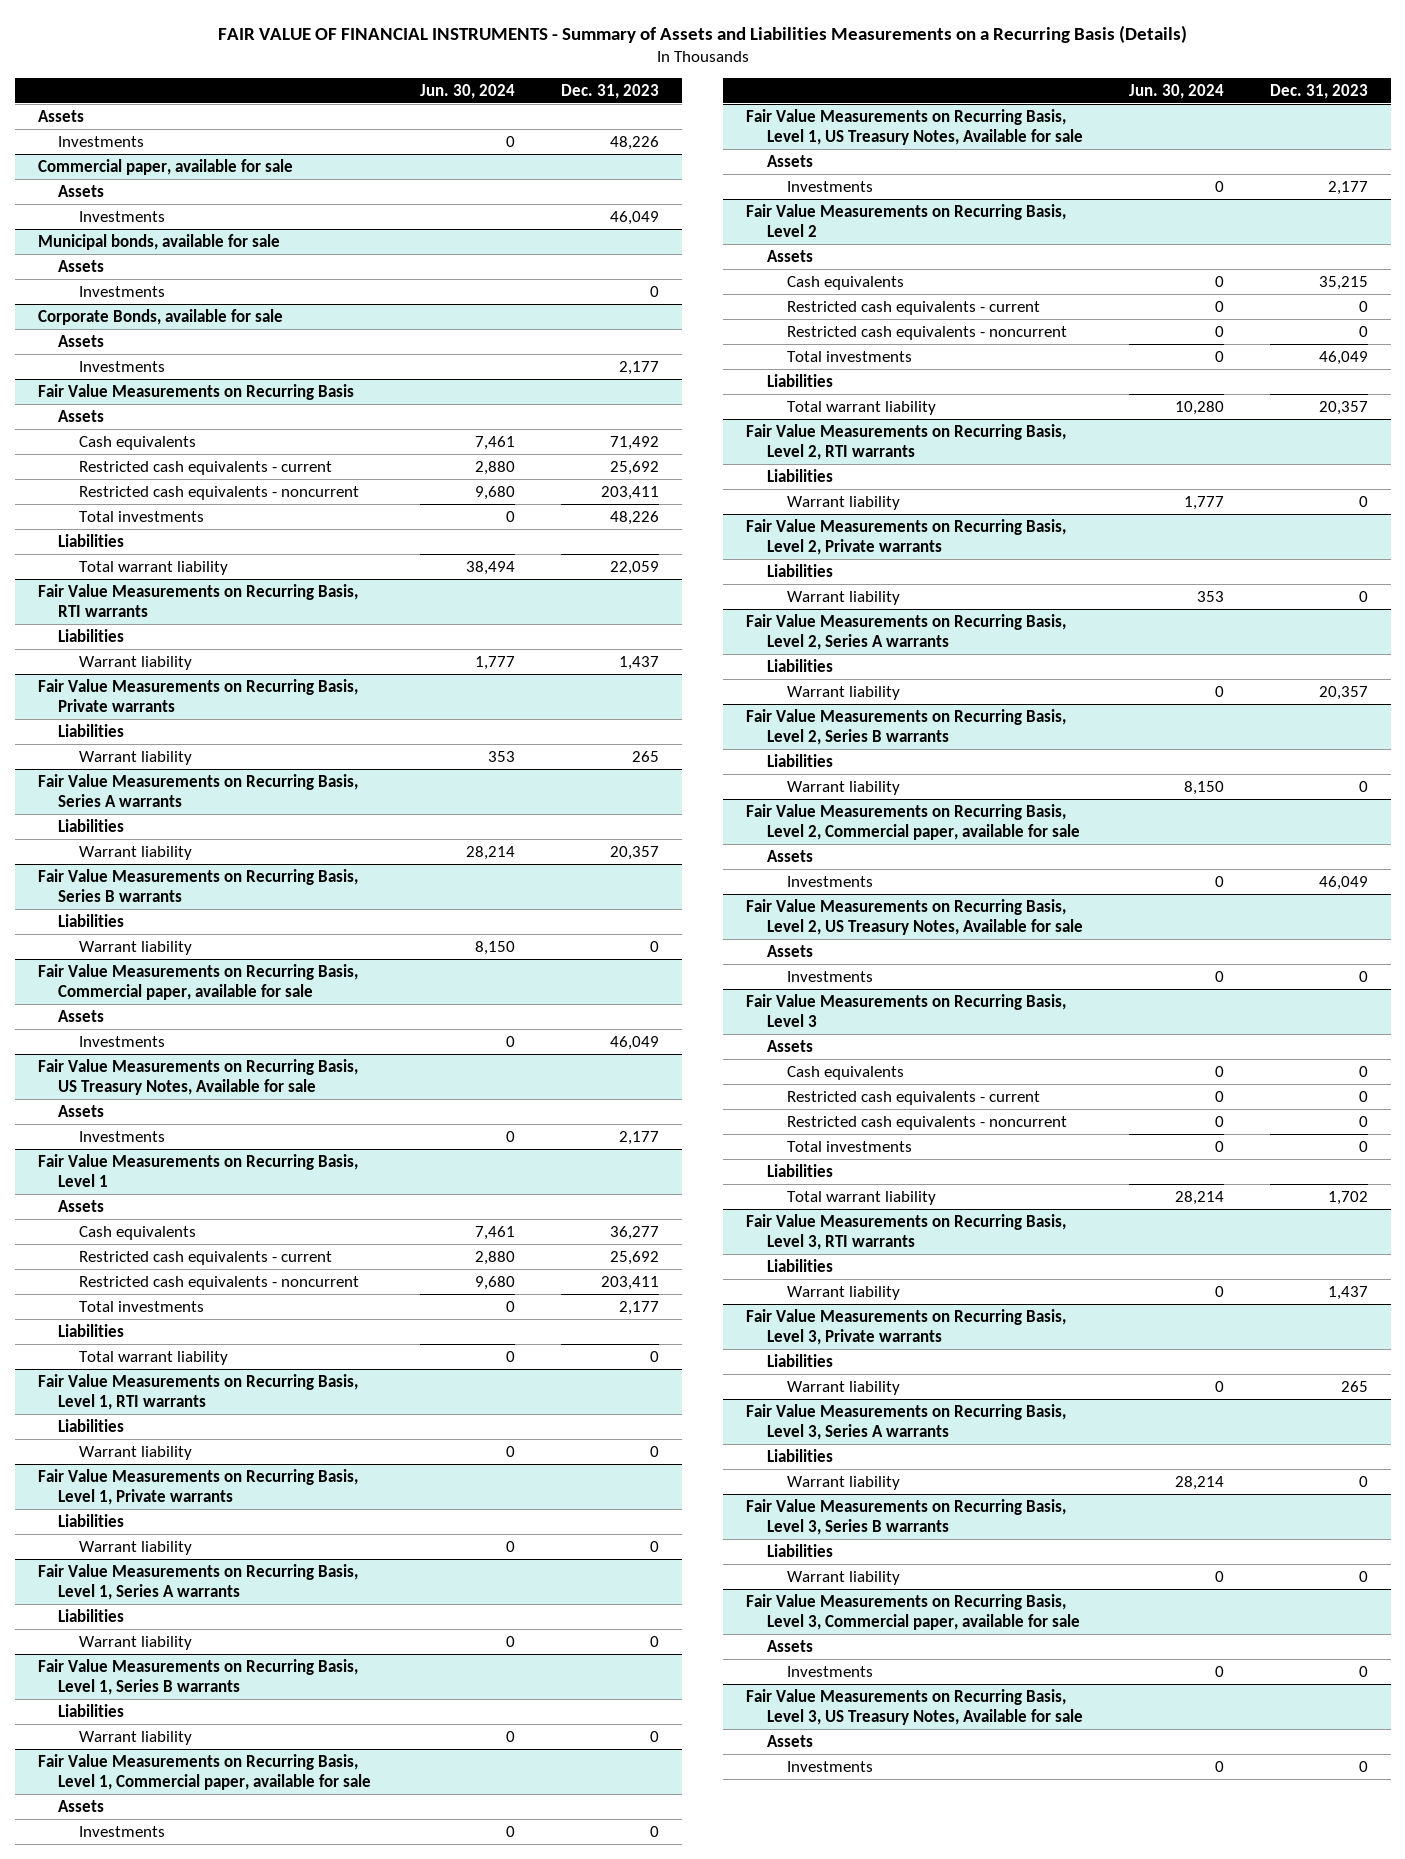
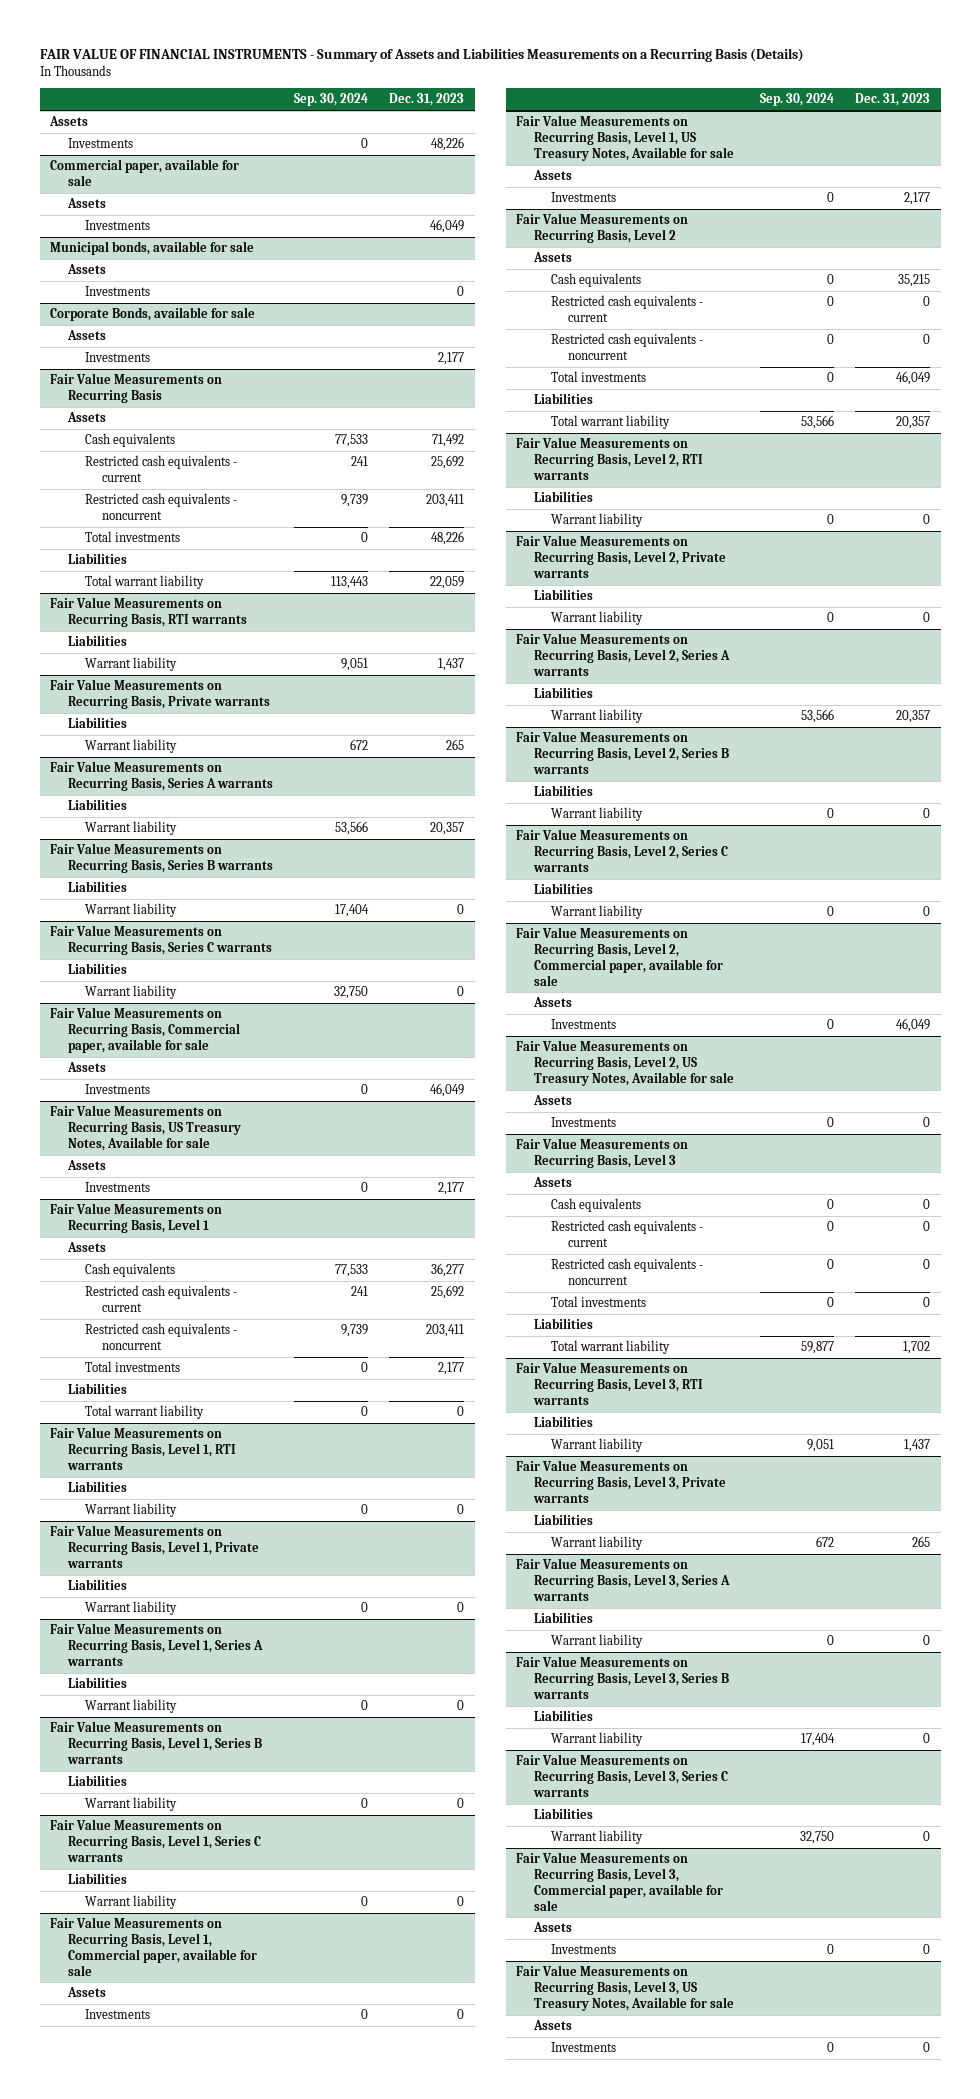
- | Jun. 30, 2024 | Dec. 31, 2023
+ | Sep. 30, 2024 | Dec. 31, 2023
+ Fair Value Measurements on Recurring Basis, Series C warrants
+ Liabilities
+ Warrant liability | 32,750 | 0
+ Fair Value Measurements on Recurring Basis, Level 1, Series C warrants
+ Liabilities
+ Warrant liability | 0 | 0
+ Fair Value Measurements on Recurring Basis, Level 2, Series C warrants
+ Liabilities
+ Warrant liability | 0 | 0
+ Fair Value Measurements on Recurring Basis, Level 3, Series C warrants
+ Liabilities
+ Warrant liability | 32,750 | 0

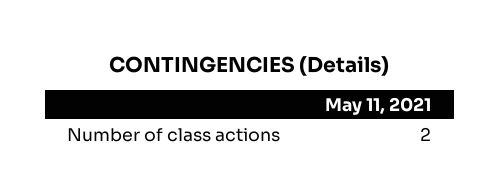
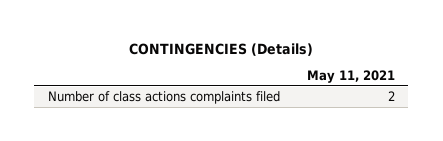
- Number of class actions | 2
+ Number of class actions complaints filed | 2

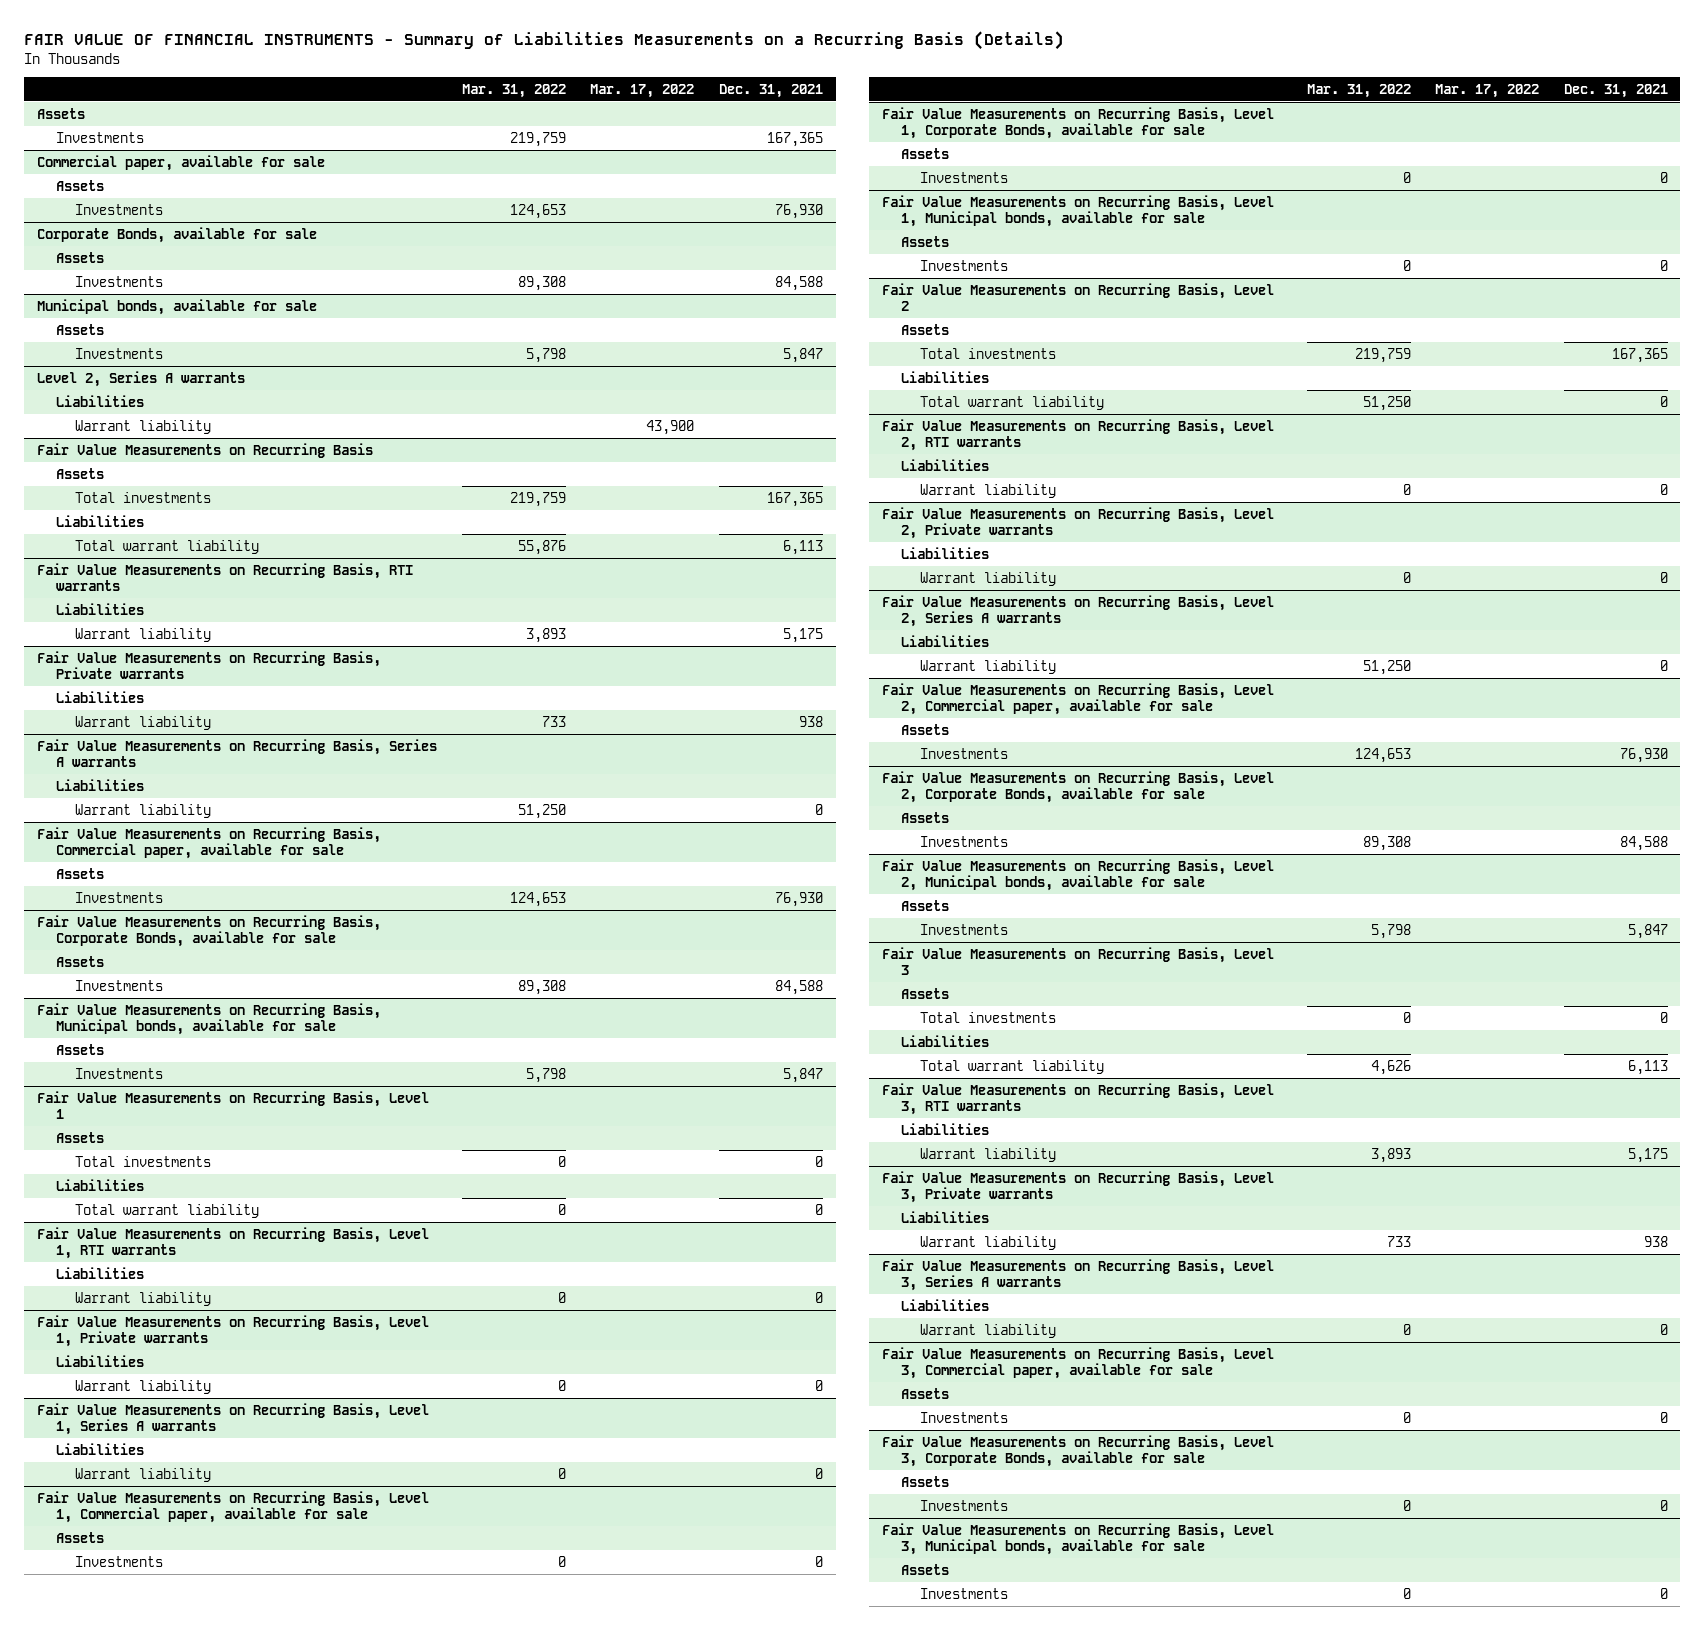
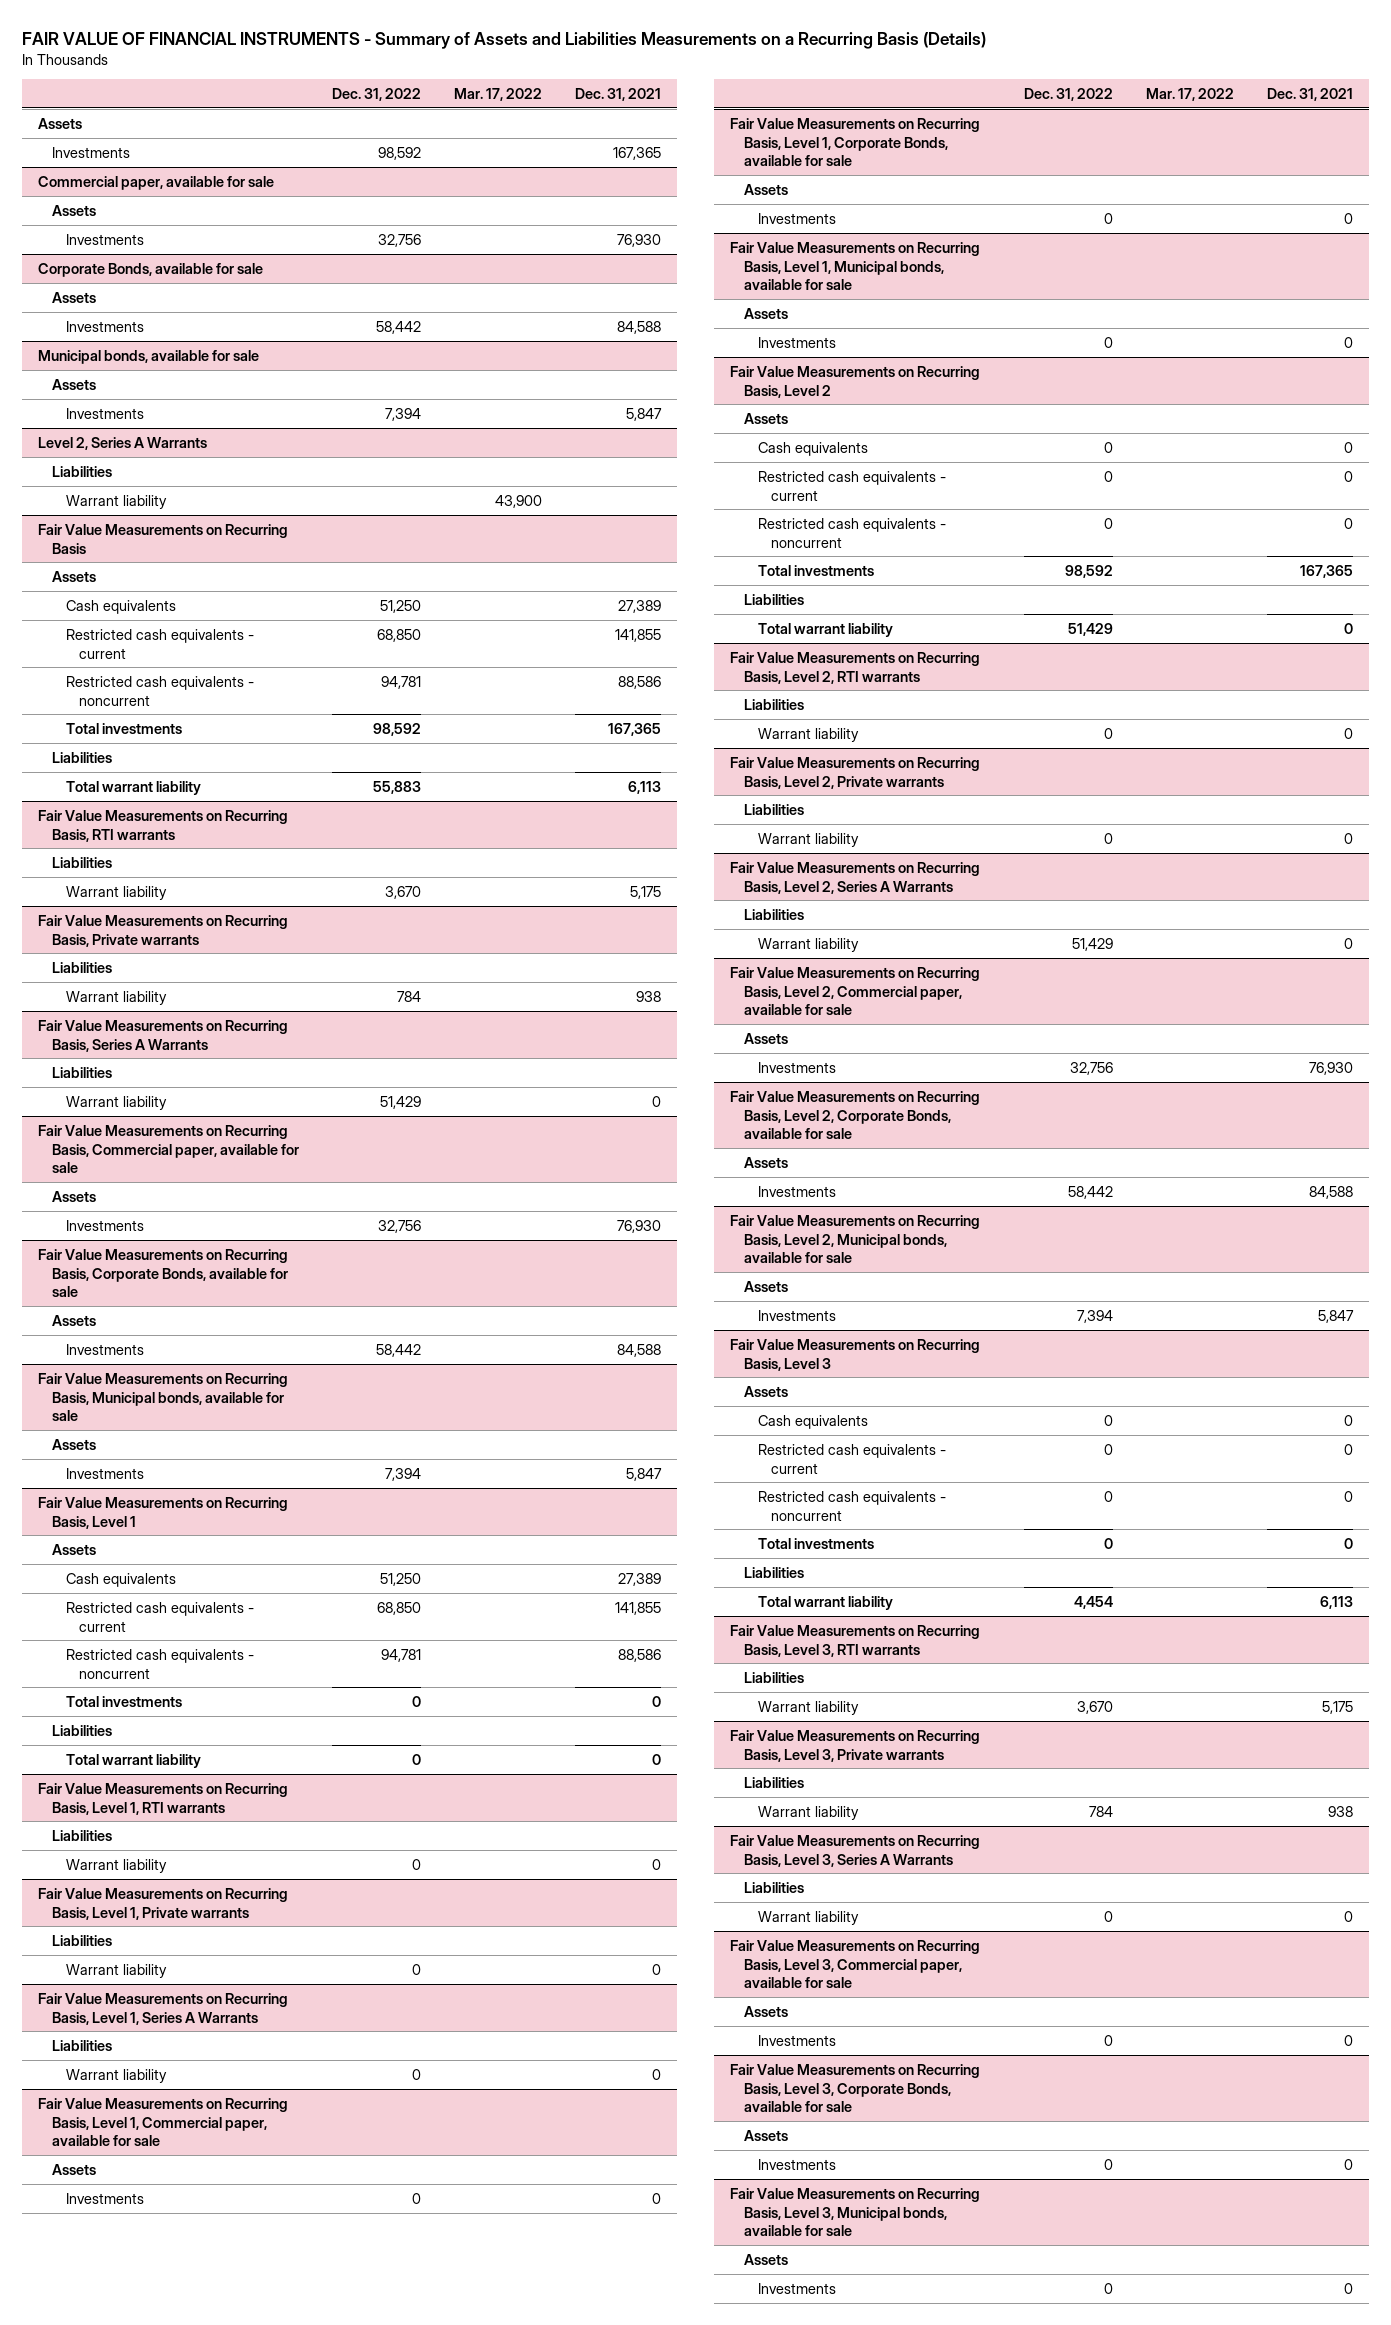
- FAIR VALUE OF FINANCIAL INSTRUMENTS - Summary of Liabilities Measurements on a Recurring Basis (Details)
+ FAIR VALUE OF FINANCIAL INSTRUMENTS - Summary of Assets and Liabilities Measurements on a Recurring Basis (Details)
- | Mar. 31, 2022 | Mar. 17, 2022 | Dec. 31, 2021
+ | Dec. 31, 2022 | Mar. 17, 2022 | Dec. 31, 2021
- Level 2, Series A warrants
+ Level 2, Series A Warrants
@ Fair Value Measurements on Recurring Basis
+ Cash equivalents | 51,250 | | 27,389
+ Restricted cash equivalents - current | 68,850 | | 141,855
+ Restricted cash equivalents - noncurrent | 94,781 | | 88,586
- Fair Value Measurements on Recurring Basis, Series A warrants
+ Fair Value Measurements on Recurring Basis, Series A Warrants
@ Fair Value Measurements on Recurring Basis, Level 1
+ Cash equivalents | 51,250 | | 27,389
+ Restricted cash equivalents - current | 68,850 | | 141,855
+ Restricted cash equivalents - noncurrent | 94,781 | | 88,586
- Fair Value Measurements on Recurring Basis, Level 1, Series A warrants
+ Fair Value Measurements on Recurring Basis, Level 1, Series A Warrants
@ Fair Value Measurements on Recurring Basis, Level 2
+ Cash equivalents | 0 | | 0
+ Restricted cash equivalents - current | 0 | | 0
+ Restricted cash equivalents - noncurrent | 0 | | 0
- Fair Value Measurements on Recurring Basis, Level 2, Series A warrants
+ Fair Value Measurements on Recurring Basis, Level 2, Series A Warrants
@ Fair Value Measurements on Recurring Basis, Level 3
+ Cash equivalents | 0 | | 0
+ Restricted cash equivalents - current | 0 | | 0
+ Restricted cash equivalents - noncurrent | 0 | | 0
- Fair Value Measurements on Recurring Basis, Level 3, Series A warrants
+ Fair Value Measurements on Recurring Basis, Level 3, Series A Warrants

